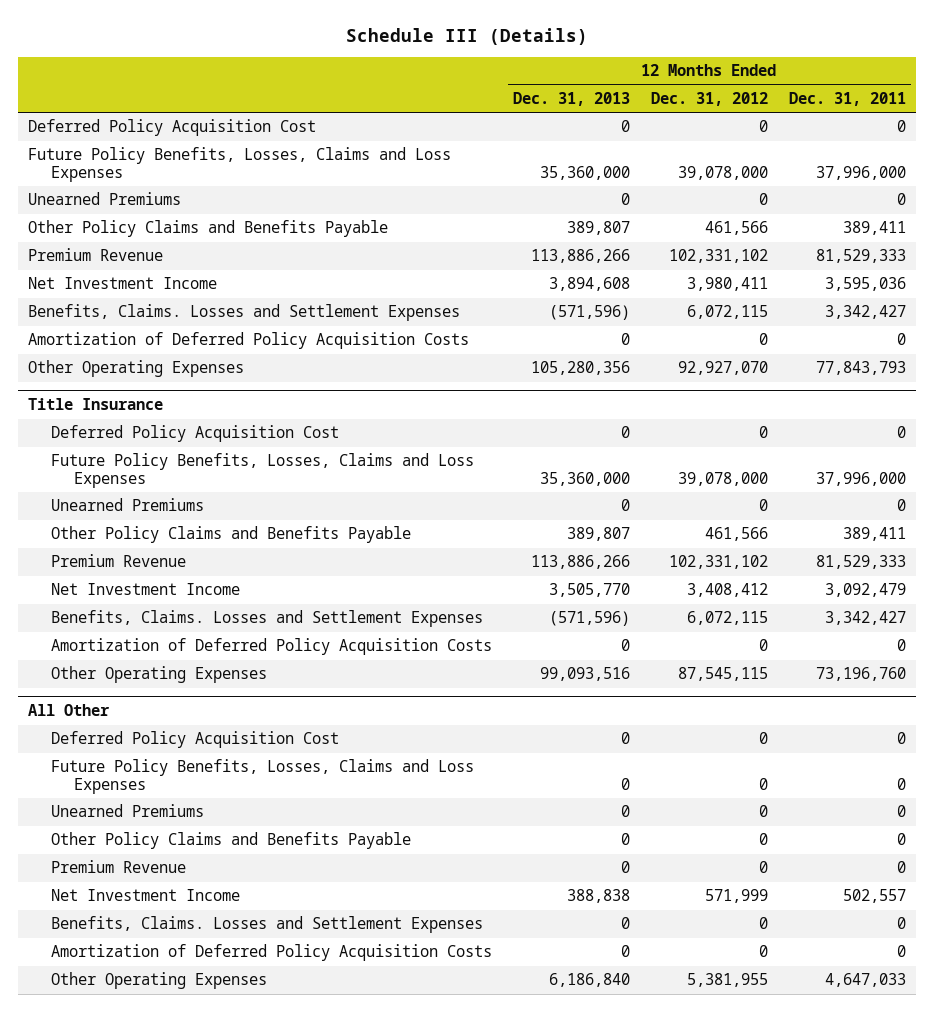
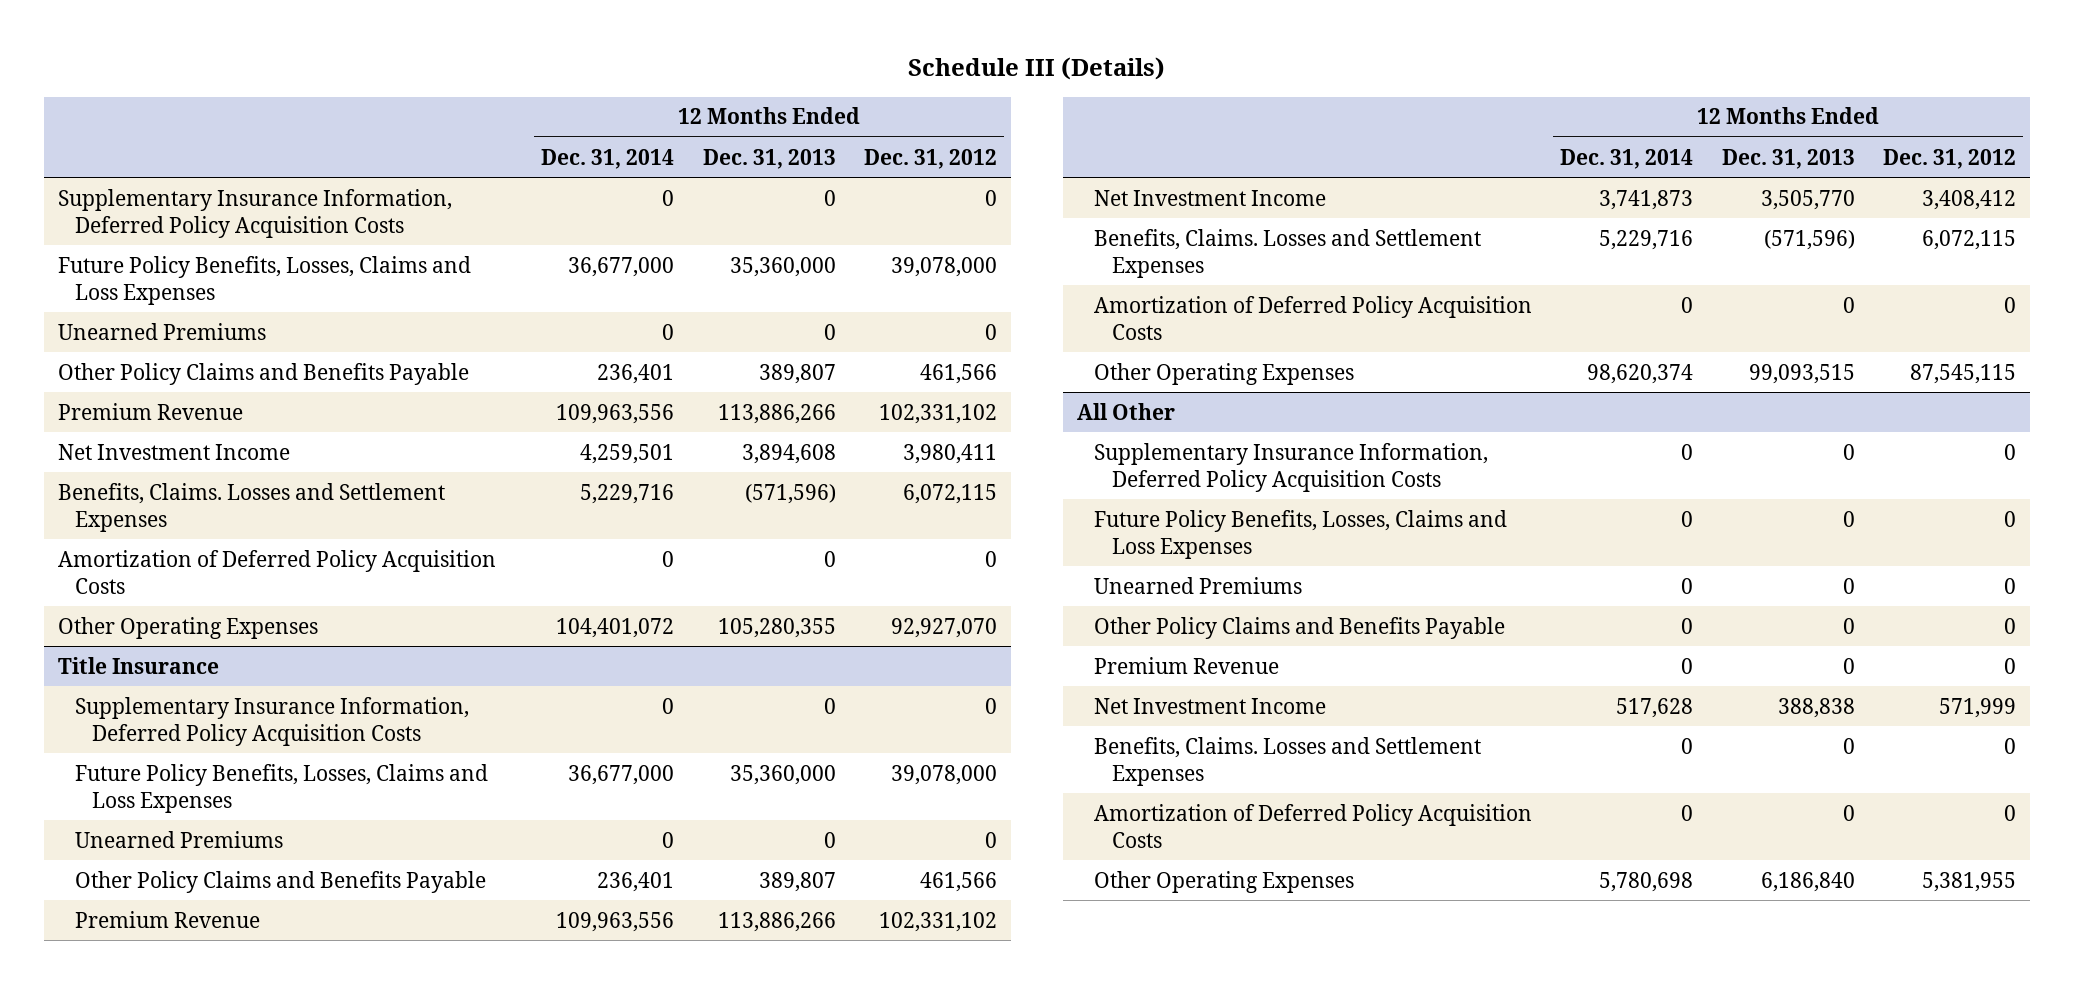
- | 12 Months Ended Dec. 31, 2013 | 12 Months Ended Dec. 31, 2012 | 12 Months Ended Dec. 31, 2011
+ | 12 Months Ended Dec. 31, 2014 | 12 Months Ended Dec. 31, 2013 | 12 Months Ended Dec. 31, 2012
- Deferred Policy Acquisition Cost | 0 | 0 | 0
+ Supplementary Insurance Information, Deferred Policy Acquisition Costs | 0 | 0 | 0
- Other Operating Expenses | 105,280,356 | 92,927,070 | 77,843,793
+ Other Operating Expenses | 104,401,072 | 105,280,355 | 92,927,070
@ Title Insurance
- Deferred Policy Acquisition Cost | 0 | 0 | 0
+ Supplementary Insurance Information, Deferred Policy Acquisition Costs | 0 | 0 | 0
- Other Operating Expenses | 99,093,516 | 87,545,115 | 73,196,760
+ Other Operating Expenses | 98,620,374 | 99,093,515 | 87,545,115
@ All Other
- Deferred Policy Acquisition Cost | 0 | 0 | 0
+ Supplementary Insurance Information, Deferred Policy Acquisition Costs | 0 | 0 | 0

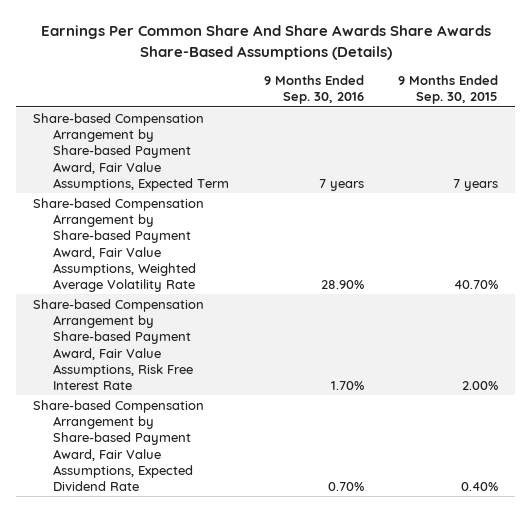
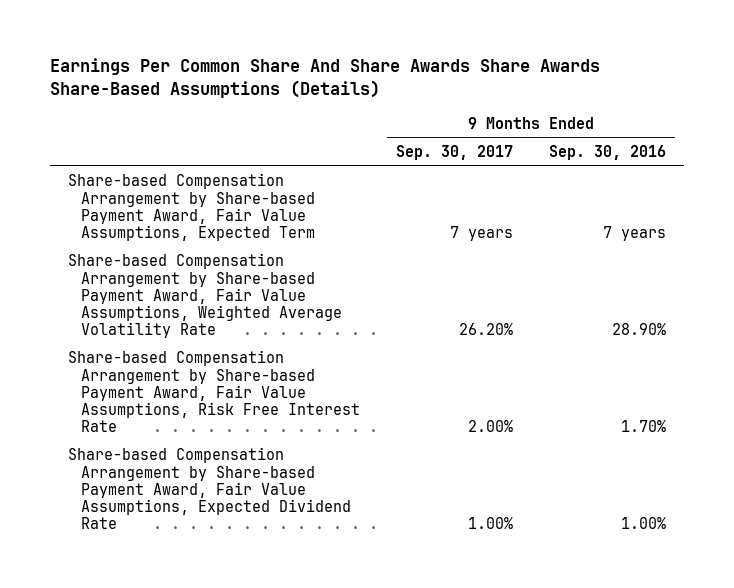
- | 9 Months Ended Sep. 30, 2016 | 9 Months Ended Sep. 30, 2015
+ | 9 Months Ended Sep. 30, 2017 | 9 Months Ended Sep. 30, 2016
- Share-based Compensation Arrangement by Share-based Payment Award, Fair Value Assumptions, Expected Dividend Rate | 0.70% | 0.40%
+ Share-based Compensation Arrangement by Share-based Payment Award, Fair Value Assumptions, Expected Dividend Rate | 1.00% | 1.00%

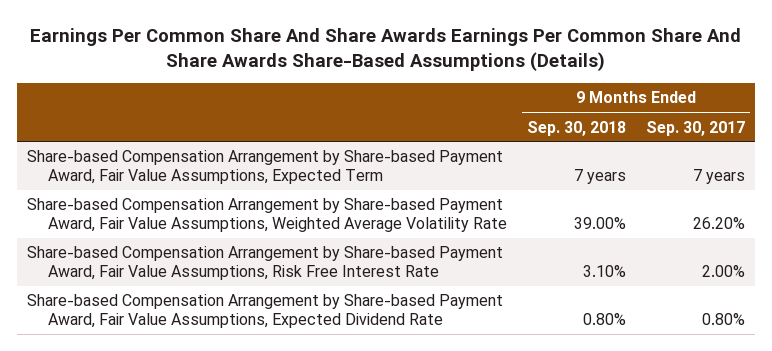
- Earnings Per Common Share And Share Awards Share Awards Share-Based Assumptions (Details)
+ Earnings Per Common Share And Share Awards Earnings Per Common Share And Share Awards Share-Based Assumptions (Details)
- | 9 Months Ended Sep. 30, 2017 | 9 Months Ended Sep. 30, 2016
+ | 9 Months Ended Sep. 30, 2018 | 9 Months Ended Sep. 30, 2017
- Share-based Compensation Arrangement by Share-based Payment Award, Fair Value Assumptions, Expected Dividend Rate | 1.00% | 1.00%
+ Share-based Compensation Arrangement by Share-based Payment Award, Fair Value Assumptions, Expected Dividend Rate | 0.80% | 0.80%

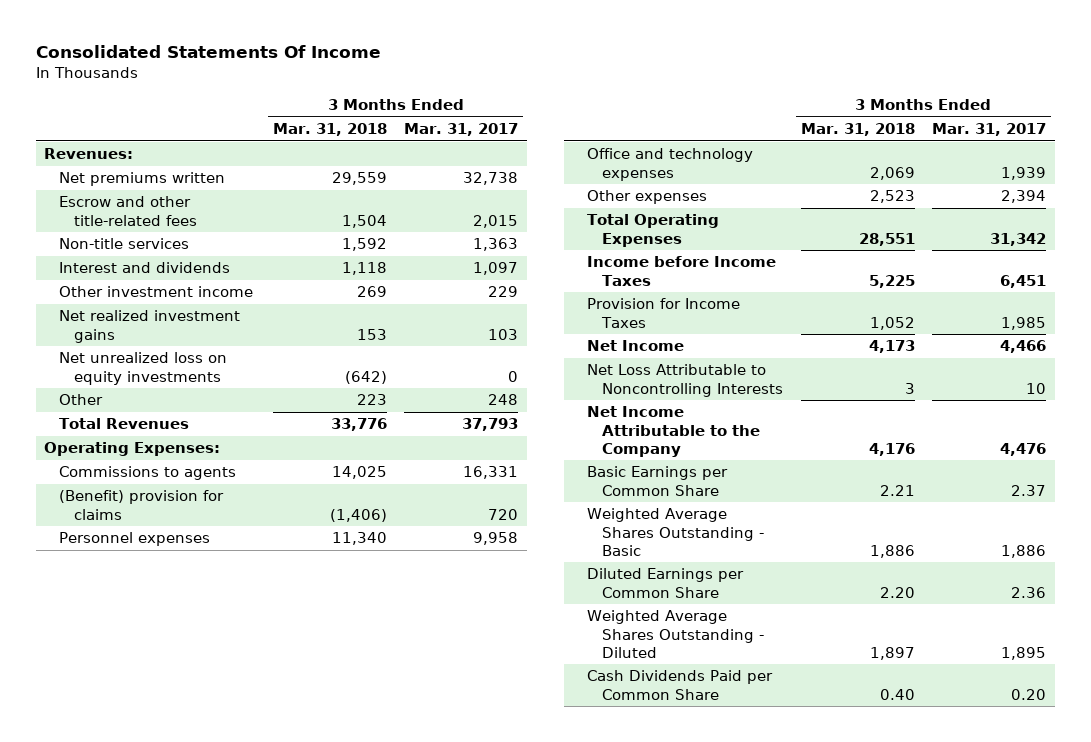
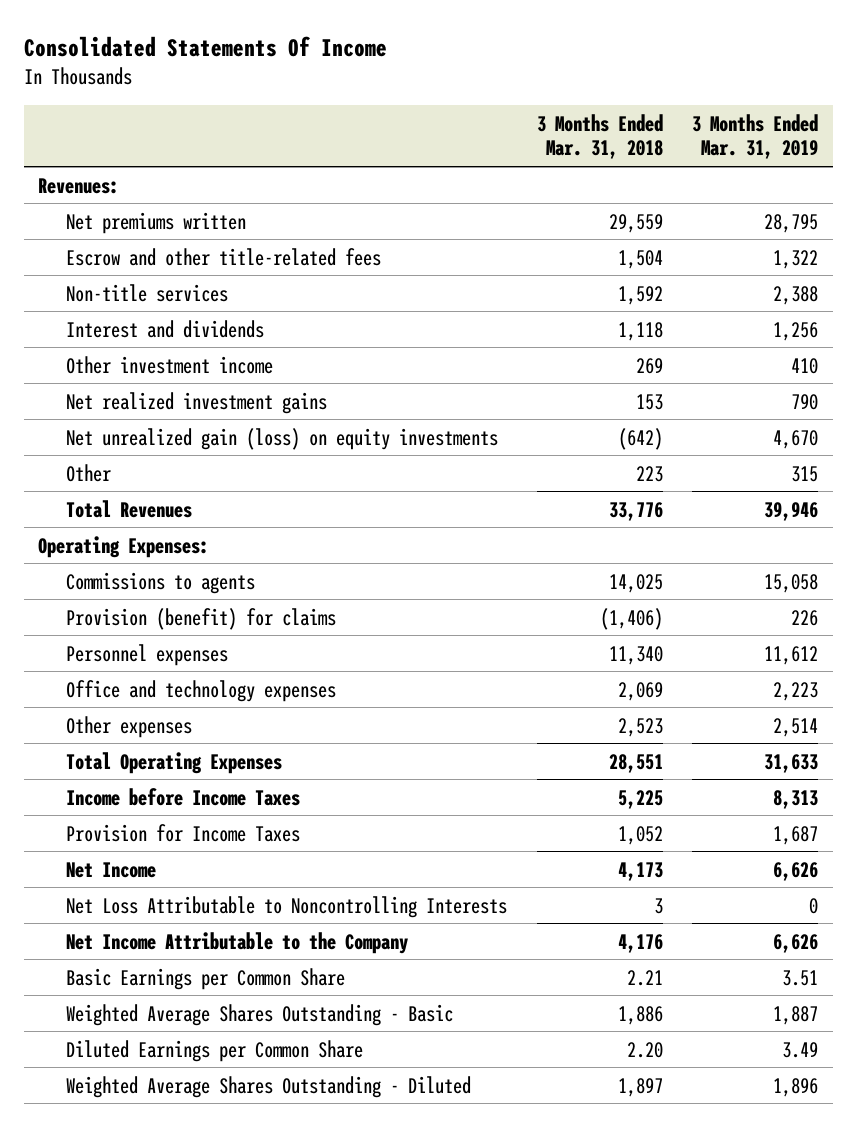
- | 3 Months Ended Mar. 31, 2018 | 3 Months Ended Mar. 31, 2017
+ | 3 Months Ended Mar. 31, 2018 | 3 Months Ended Mar. 31, 2019
- Net unrealized loss on equity investments | (642) | 0
+ Net unrealized gain (loss) on equity investments | (642) | 4,670
- (Benefit) provision for claims | (1,406) | 720
+ Provision (benefit) for claims | (1,406) | 226
- Cash Dividends Paid per Common Share | 0.40 | 0.20

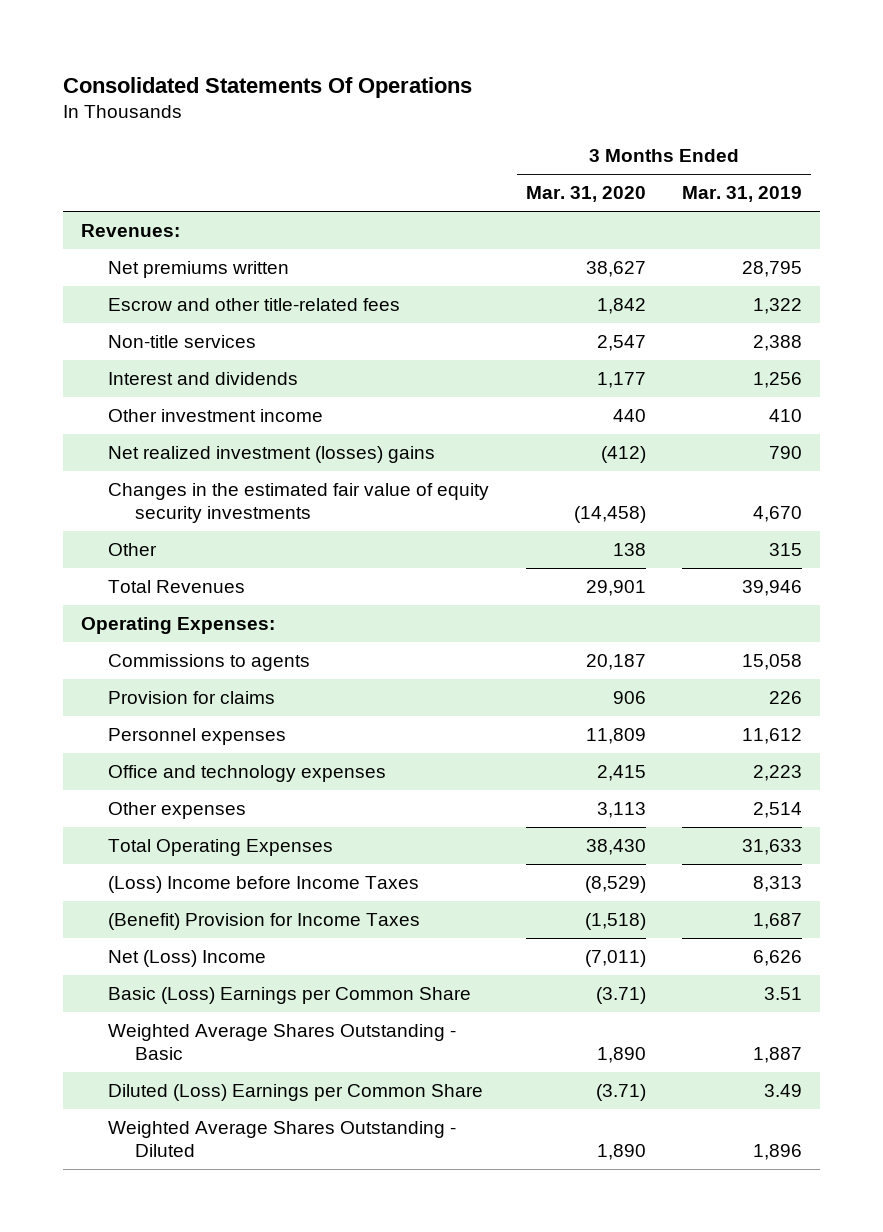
- Consolidated Statements Of Income
+ Consolidated Statements Of Operations
- | 3 Months Ended Mar. 31, 2018 | 3 Months Ended Mar. 31, 2019
+ | 3 Months Ended Mar. 31, 2020 | 3 Months Ended Mar. 31, 2019
- Net realized investment gains | 153 | 790
- Net unrealized gain (loss) on equity investments | (642) | 4,670
+ Net realized investment (losses) gains | (412) | 790
+ Changes in the estimated fair value of equity security investments | (14,458) | 4,670
- Provision (benefit) for claims | (1,406) | 226
+ Provision for claims | 906 | 226
- Income before Income Taxes | 5,225 | 8,313
- Provision for Income Taxes | 1,052 | 1,687
- Net Income | 4,173 | 6,626
- Net Loss Attributable to Noncontrolling Interests | 3 | 0
- Net Income Attributable to the Company | 4,176 | 6,626
- Basic Earnings per Common Share | 2.21 | 3.51
+ (Loss) Income before Income Taxes | (8,529) | 8,313
+ (Benefit) Provision for Income Taxes | (1,518) | 1,687
+ Net (Loss) Income | (7,011) | 6,626
+ Basic (Loss) Earnings per Common Share | (3.71) | 3.51
- Diluted Earnings per Common Share | 2.20 | 3.49
+ Diluted (Loss) Earnings per Common Share | (3.71) | 3.49

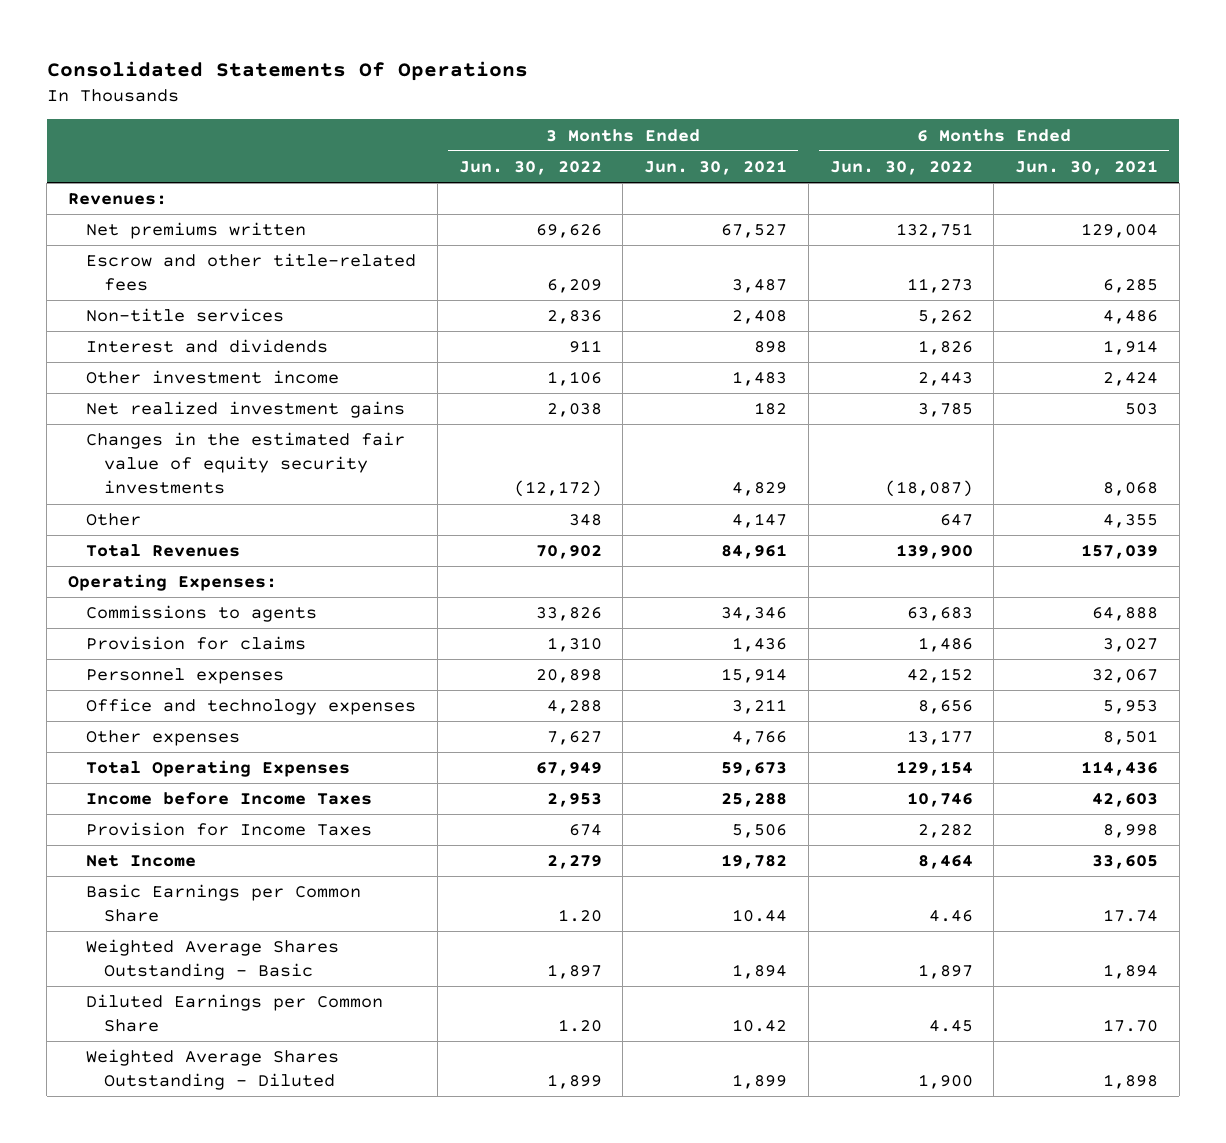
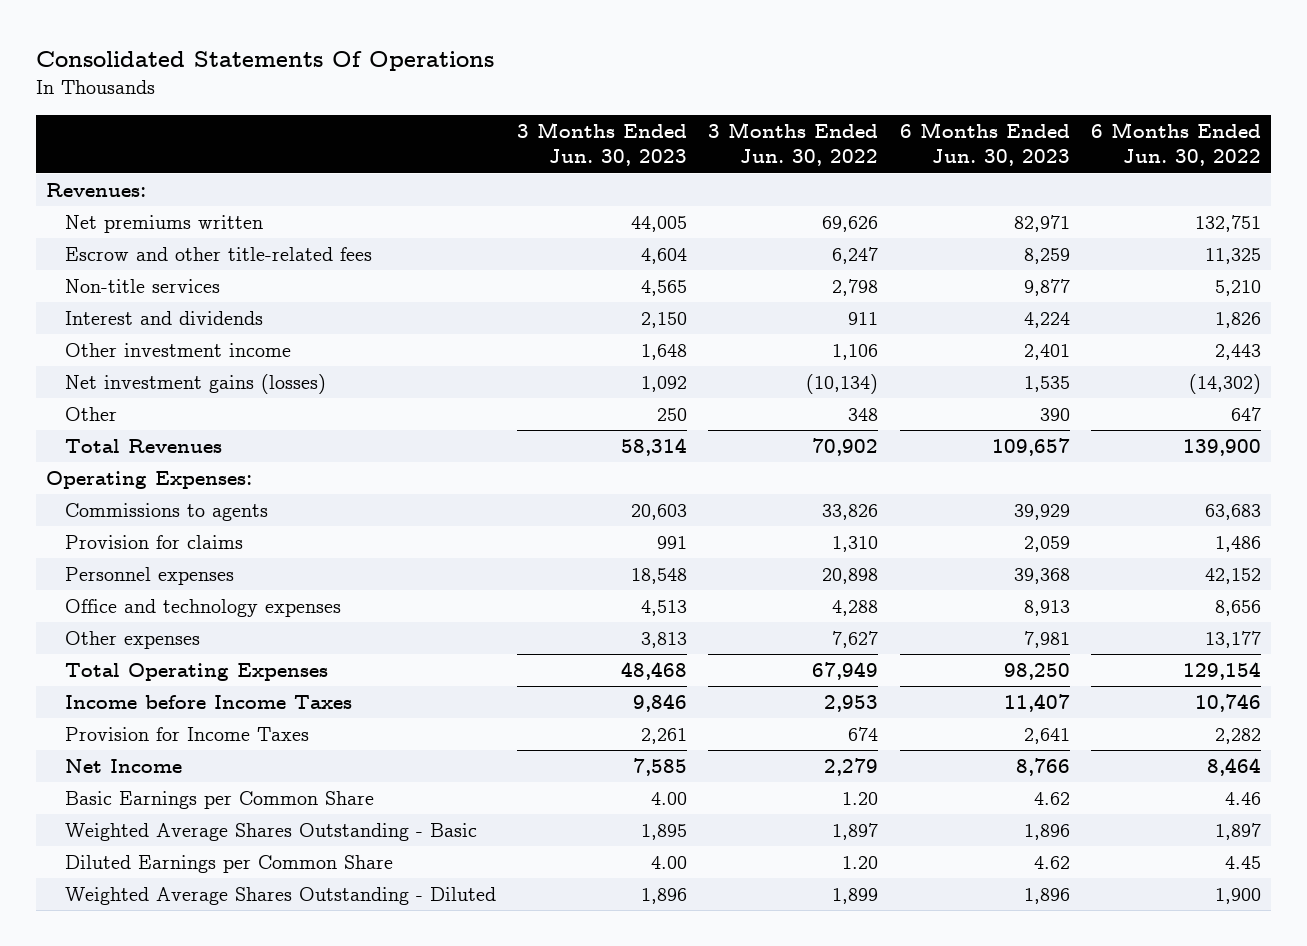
- | 3 Months Ended Jun. 30, 2022 | 3 Months Ended Jun. 30, 2021 | 6 Months Ended Jun. 30, 2022 | 6 Months Ended Jun. 30, 2021
+ | 3 Months Ended Jun. 30, 2023 | 3 Months Ended Jun. 30, 2022 | 6 Months Ended Jun. 30, 2023 | 6 Months Ended Jun. 30, 2022
- Escrow and other title-related fees | 6,209 | 3,487 | 11,273 | 6,285
- Non-title services | 2,836 | 2,408 | 5,262 | 4,486
+ Escrow and other title-related fees | 4,604 | 6,247 | 8,259 | 11,325
+ Non-title services | 4,565 | 2,798 | 9,877 | 5,210
- Net realized investment gains | 2,038 | 182 | 3,785 | 503
- Changes in the estimated fair value of equity security investments | (12,172) | 4,829 | (18,087) | 8,068
+ Net investment gains (losses) | 1,092 | (10,134) | 1,535 | (14,302)

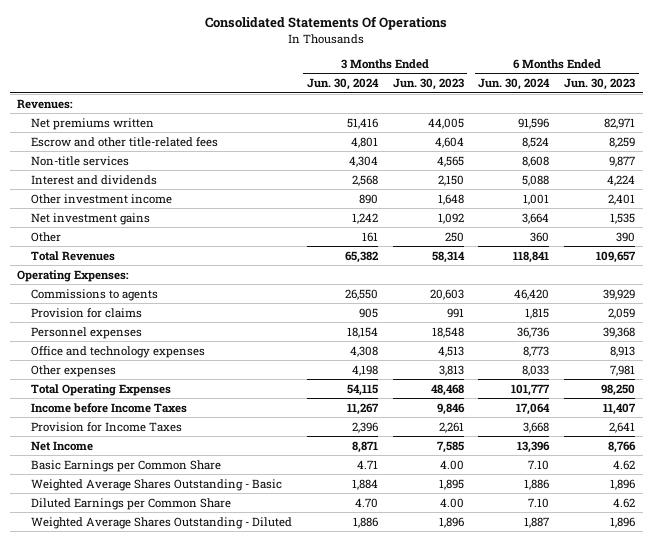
- | 3 Months Ended Jun. 30, 2023 | 3 Months Ended Jun. 30, 2022 | 6 Months Ended Jun. 30, 2023 | 6 Months Ended Jun. 30, 2022
+ | 3 Months Ended Jun. 30, 2024 | 3 Months Ended Jun. 30, 2023 | 6 Months Ended Jun. 30, 2024 | 6 Months Ended Jun. 30, 2023
- Net investment gains (losses) | 1,092 | (10,134) | 1,535 | (14,302)
+ Net investment gains | 1,242 | 1,092 | 3,664 | 1,535

